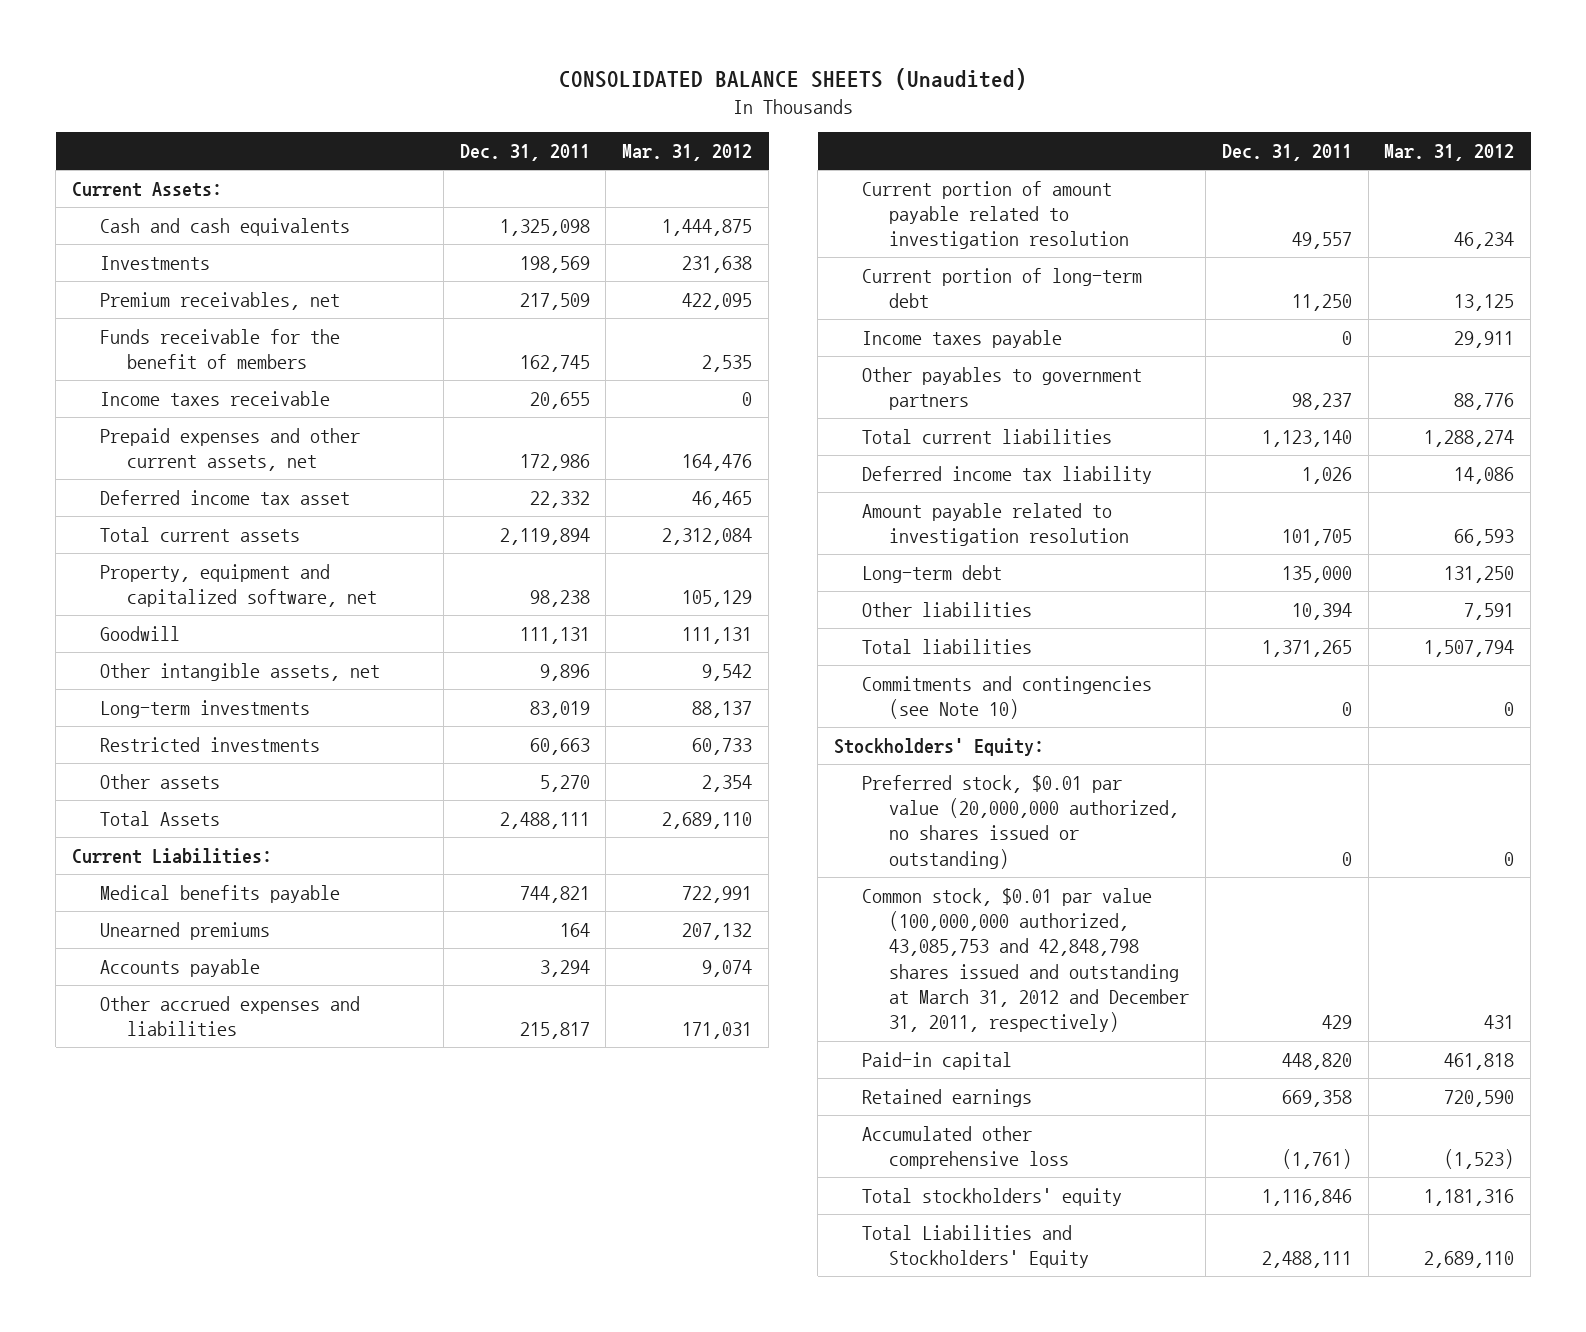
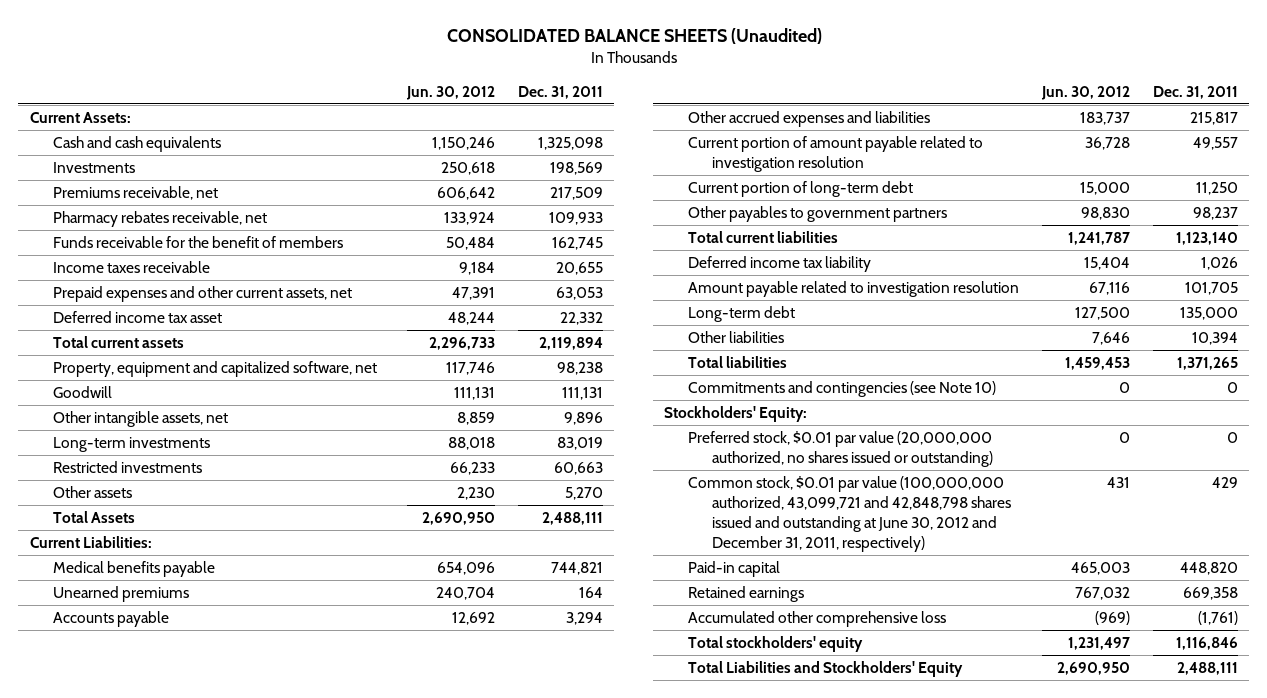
- | Dec. 31, 2011 | Mar. 31, 2012
+ | Jun. 30, 2012 | Dec. 31, 2011
- Premium receivables, net | 217,509 | 422,095
+ Premiums receivable, net | 606,642 | 217,509
+ Pharmacy rebates receivable, net | 133,924 | 109,933
- Prepaid expenses and other current assets, net | 172,986 | 164,476
+ Prepaid expenses and other current assets, net | 47,391 | 63,053
- Income taxes payable | 0 | 29,911
- Common stock, $0.01 par value (100,000,000 authorized, 43,085,753 and 42,848,798 shares issued and outstanding at March 31, 2012 and December 31, 2011, respectively) | 429 | 431
+ Common stock, $0.01 par value (100,000,000 authorized, 43,099,721 and 42,848,798 shares issued and outstanding at June 30, 2012 and December 31, 2011, respectively) | 431 | 429

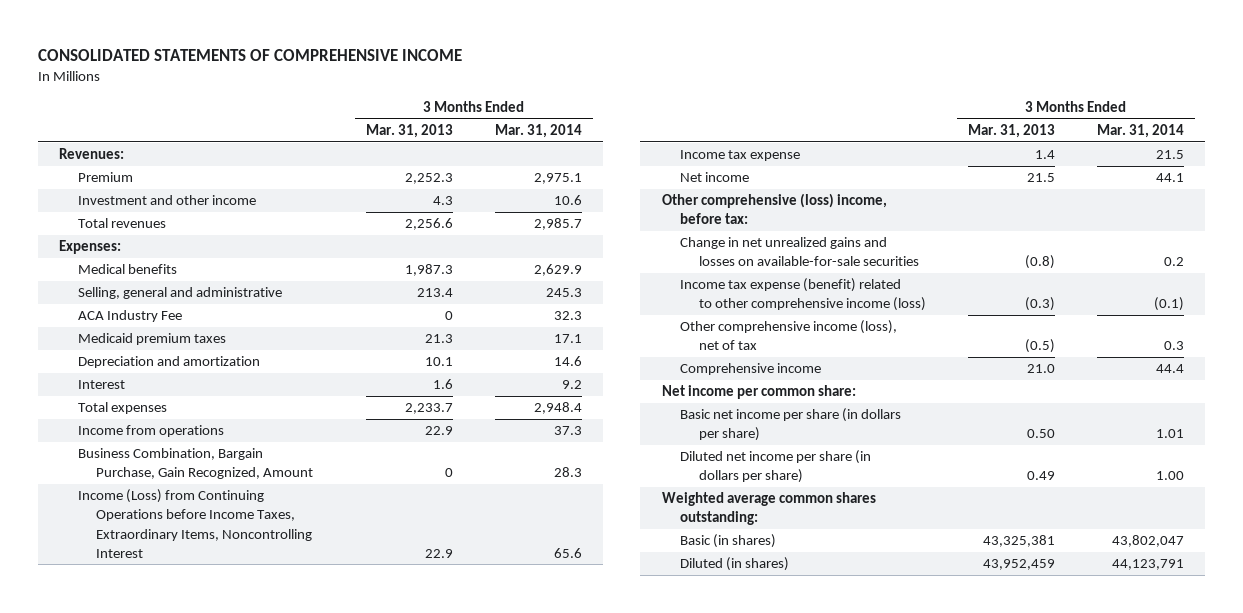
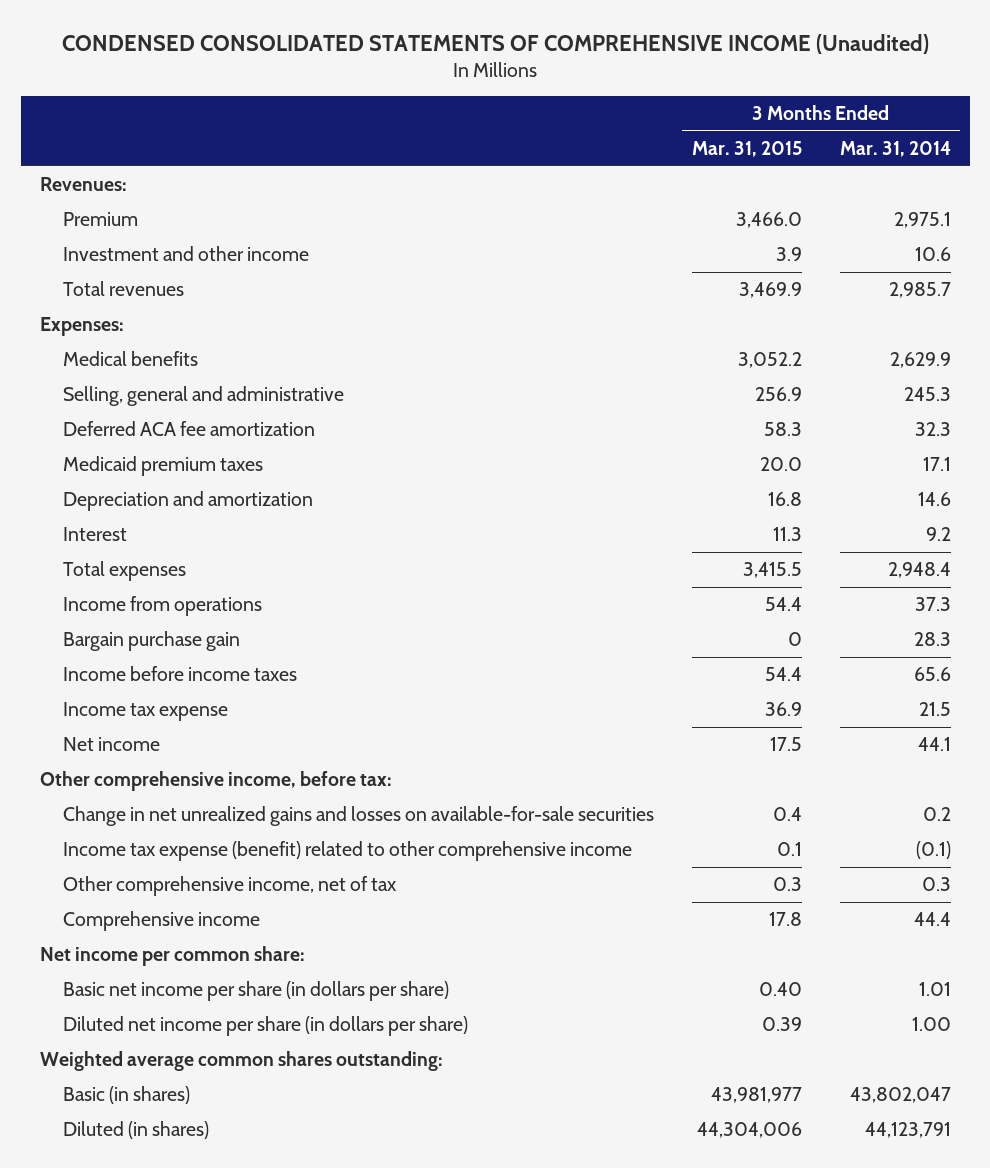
- CONSOLIDATED STATEMENTS OF COMPREHENSIVE INCOME
+ CONDENSED CONSOLIDATED STATEMENTS OF COMPREHENSIVE INCOME (Unaudited)
- | 3 Months Ended Mar. 31, 2013 | 3 Months Ended Mar. 31, 2014
+ | 3 Months Ended Mar. 31, 2015 | 3 Months Ended Mar. 31, 2014
- ACA Industry Fee | 0 | 32.3
+ Deferred ACA fee amortization | 58.3 | 32.3
- Business Combination, Bargain Purchase, Gain Recognized, Amount | 0 | 28.3
- Income (Loss) from Continuing Operations before Income Taxes, Extraordinary Items, Noncontrolling Interest | 22.9 | 65.6
+ Bargain purchase gain | 0 | 28.3
+ Income before income taxes | 54.4 | 65.6
- Other comprehensive (loss) income, before tax:
+ Other comprehensive income, before tax:
- Income tax expense (benefit) related to other comprehensive income (loss) | (0.3) | (0.1)
- Other comprehensive income (loss), net of tax | (0.5) | 0.3
+ Income tax expense (benefit) related to other comprehensive income | 0.1 | (0.1)
+ Other comprehensive income, net of tax | 0.3 | 0.3

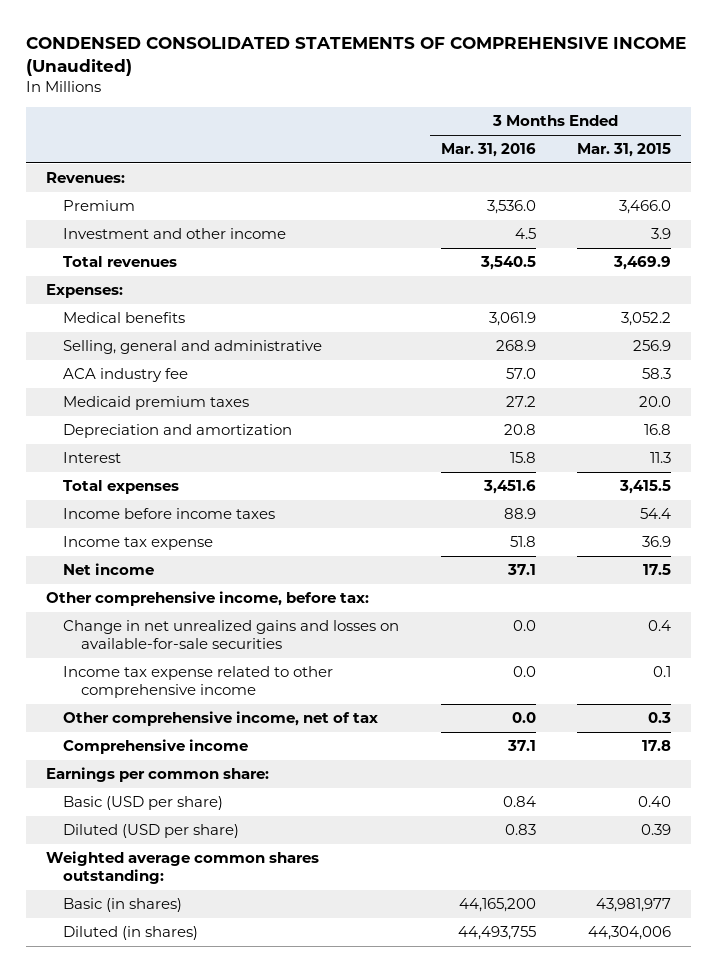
- | 3 Months Ended Mar. 31, 2015 | 3 Months Ended Mar. 31, 2014
+ | 3 Months Ended Mar. 31, 2016 | 3 Months Ended Mar. 31, 2015
- Deferred ACA fee amortization | 58.3 | 32.3
+ ACA industry fee | 57.0 | 58.3
- Income from operations | 54.4 | 37.3
- Bargain purchase gain | 0 | 28.3
- Income tax expense (benefit) related to other comprehensive income | 0.1 | (0.1)
+ Income tax expense related to other comprehensive income | 0.0 | 0.1
- Net income per common share:
- Basic net income per share (in dollars per share) | 0.40 | 1.01
- Diluted net income per share (in dollars per share) | 0.39 | 1.00
+ Earnings per common share:
+ Basic (USD per share) | 0.84 | 0.40
+ Diluted (USD per share) | 0.83 | 0.39

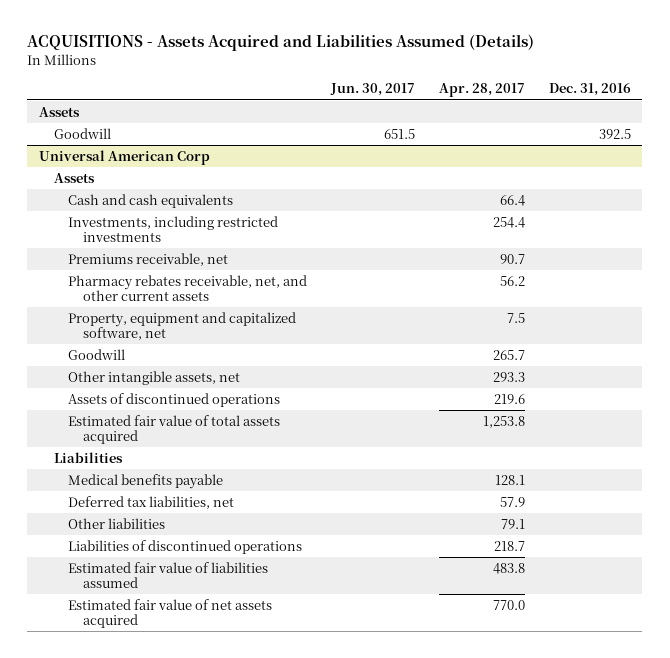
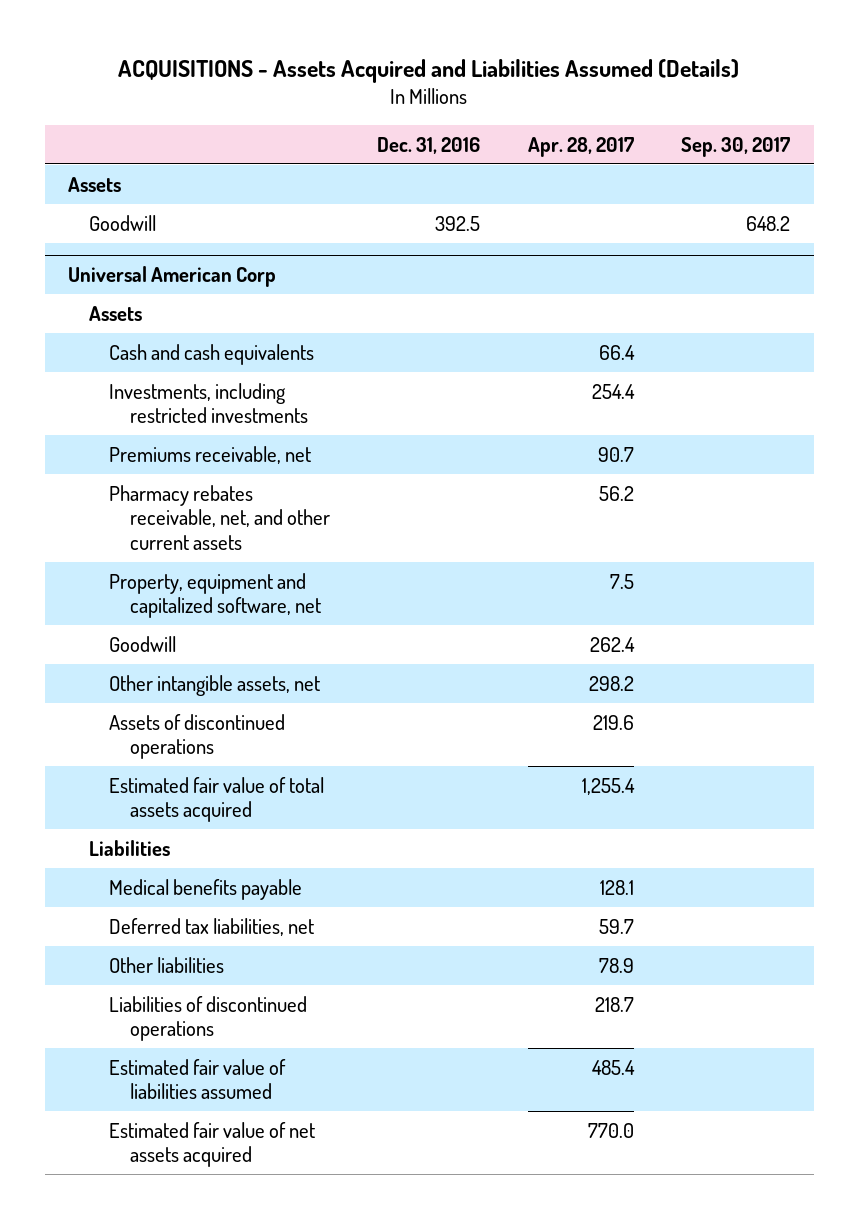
- | Jun. 30, 2017 | Apr. 28, 2017 | Dec. 31, 2016
+ | Dec. 31, 2016 | Apr. 28, 2017 | Sep. 30, 2017
@ Universal American Corp
- Goodwill | | 265.7 |
- Other intangible assets, net | | 293.3 |
+ Goodwill | | 262.4 |
+ Other intangible assets, net | | 298.2 |
- Estimated fair value of total assets acquired | | 1,253.8 |
+ Estimated fair value of total assets acquired | | 1,255.4 |
- Deferred tax liabilities, net | | 57.9 |
- Other liabilities | | 79.1 |
+ Deferred tax liabilities, net | | 59.7 |
+ Other liabilities | | 78.9 |
- Estimated fair value of liabilities assumed | | 483.8 |
+ Estimated fair value of liabilities assumed | | 485.4 |

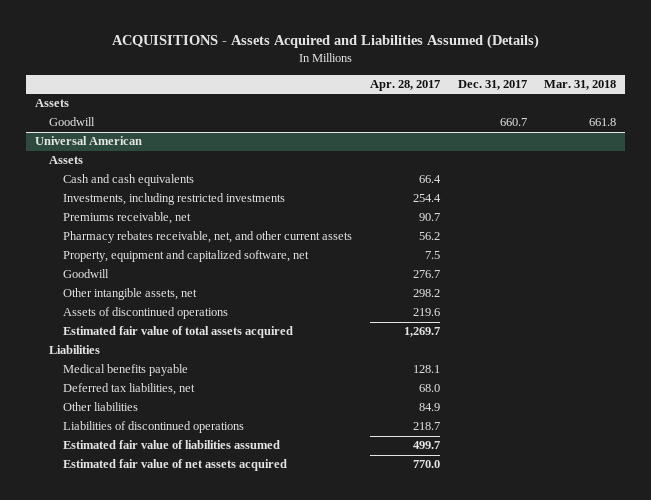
- | Dec. 31, 2016 | Apr. 28, 2017 | Sep. 30, 2017
+ | Apr. 28, 2017 | Dec. 31, 2017 | Mar. 31, 2018
- Universal American Corp
+ Universal American
- Goodwill | | 262.4 |
+ Goodwill | 276.7 | |
- Estimated fair value of total assets acquired | | 1,255.4 |
+ Estimated fair value of total assets acquired | 1,269.7 | |
- Deferred tax liabilities, net | | 59.7 |
- Other liabilities | | 78.9 |
+ Deferred tax liabilities, net | 68.0 | |
+ Other liabilities | 84.9 | |
- Estimated fair value of liabilities assumed | | 485.4 |
+ Estimated fair value of liabilities assumed | 499.7 | |

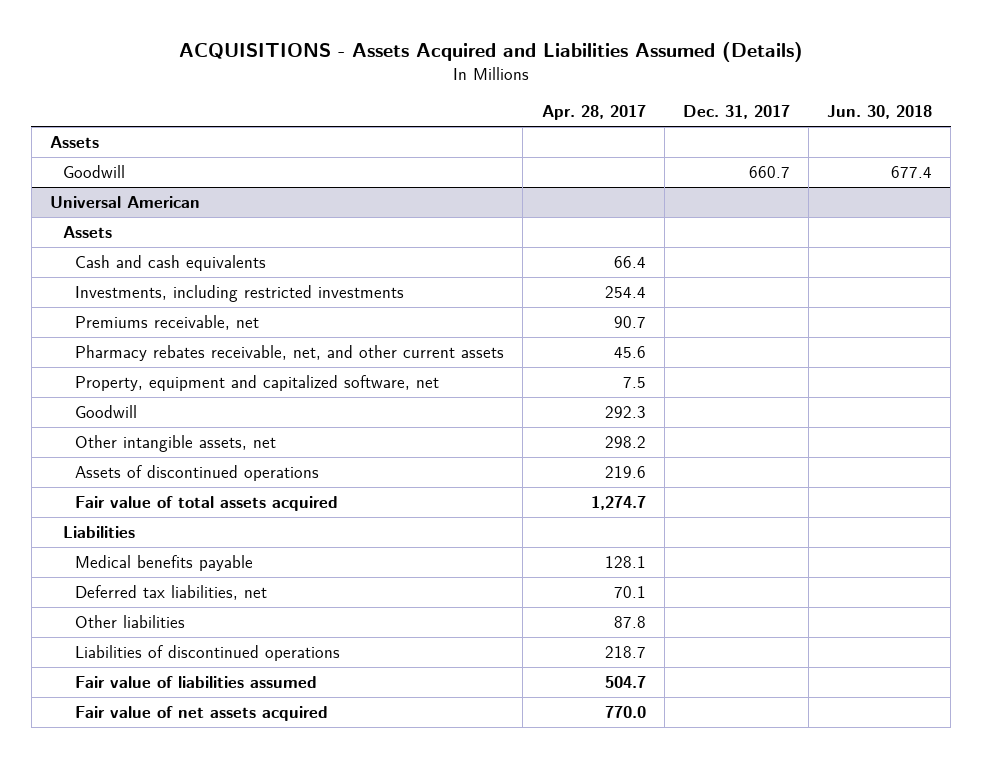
- | Apr. 28, 2017 | Dec. 31, 2017 | Mar. 31, 2018
+ | Apr. 28, 2017 | Dec. 31, 2017 | Jun. 30, 2018
@ Universal American
- Pharmacy rebates receivable, net, and other current assets | 56.2 | |
+ Pharmacy rebates receivable, net, and other current assets | 45.6 | |
- Goodwill | 276.7 | |
+ Goodwill | 292.3 | |
- Estimated fair value of total assets acquired | 1,269.7 | |
+ Fair value of total assets acquired | 1,274.7 | |
- Deferred tax liabilities, net | 68.0 | |
- Other liabilities | 84.9 | |
+ Deferred tax liabilities, net | 70.1 | |
+ Other liabilities | 87.8 | |
- Estimated fair value of liabilities assumed | 499.7 | |
- Estimated fair value of net assets acquired | 770.0 | |
+ Fair value of liabilities assumed | 504.7 | |
+ Fair value of net assets acquired | 770.0 | |

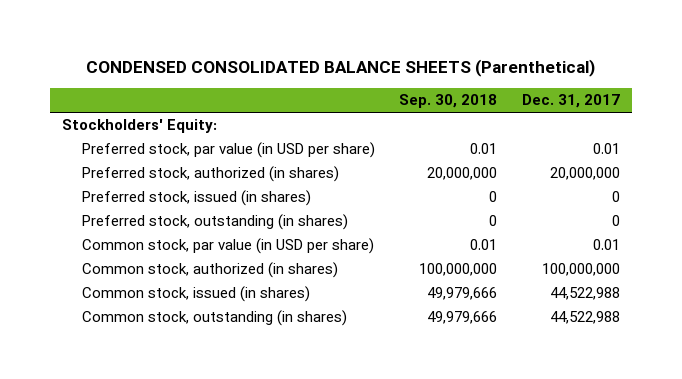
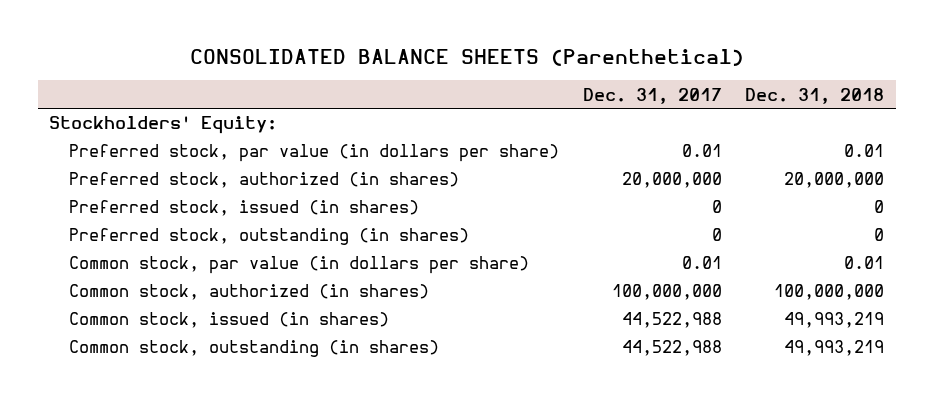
- CONDENSED CONSOLIDATED BALANCE SHEETS (Parenthetical)
+ CONSOLIDATED BALANCE SHEETS (Parenthetical)
- | Sep. 30, 2018 | Dec. 31, 2017
+ | Dec. 31, 2017 | Dec. 31, 2018
- Preferred stock, par value (in USD per share) | 0.01 | 0.01
+ Preferred stock, par value (in dollars per share) | 0.01 | 0.01
- Common stock, par value (in USD per share) | 0.01 | 0.01
+ Common stock, par value (in dollars per share) | 0.01 | 0.01

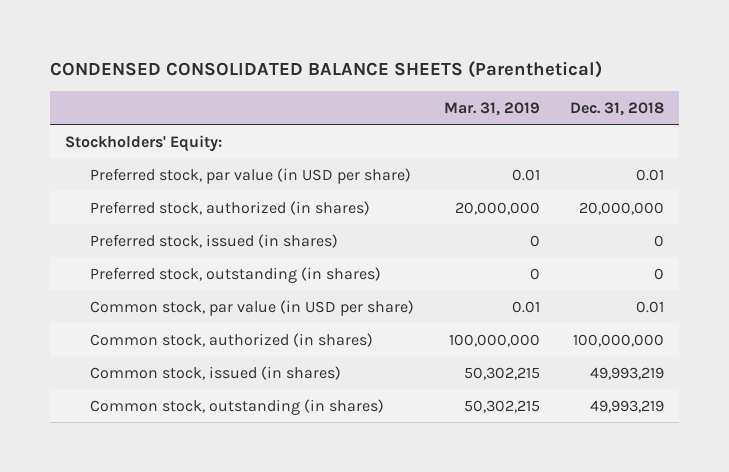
- CONSOLIDATED BALANCE SHEETS (Parenthetical)
+ CONDENSED CONSOLIDATED BALANCE SHEETS (Parenthetical)
- | Dec. 31, 2017 | Dec. 31, 2018
+ | Mar. 31, 2019 | Dec. 31, 2018
- Preferred stock, par value (in dollars per share) | 0.01 | 0.01
+ Preferred stock, par value (in USD per share) | 0.01 | 0.01
- Common stock, par value (in dollars per share) | 0.01 | 0.01
+ Common stock, par value (in USD per share) | 0.01 | 0.01

